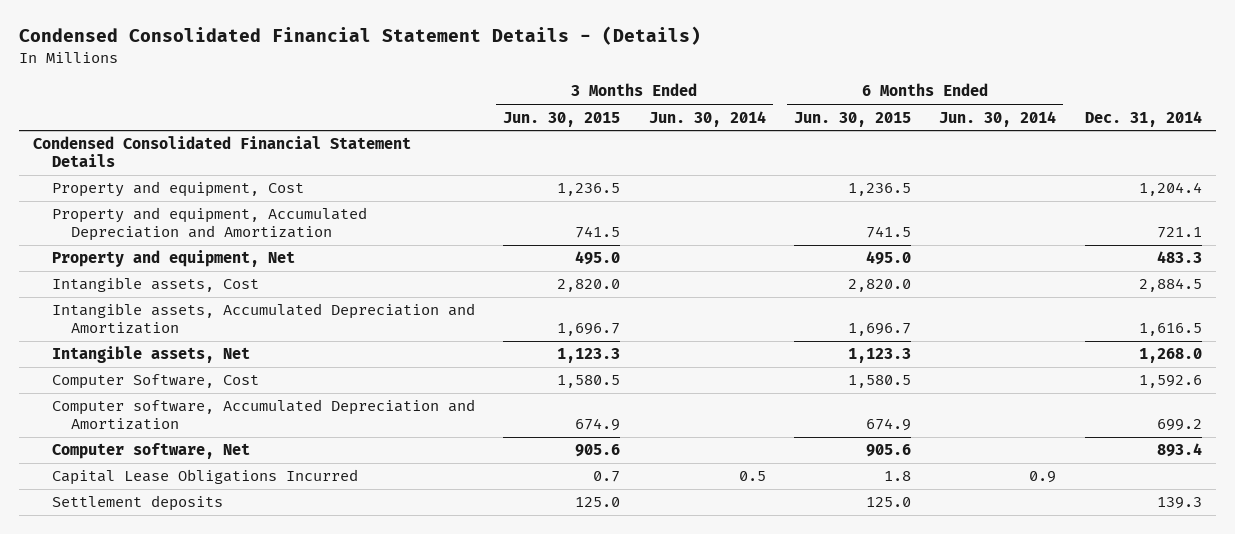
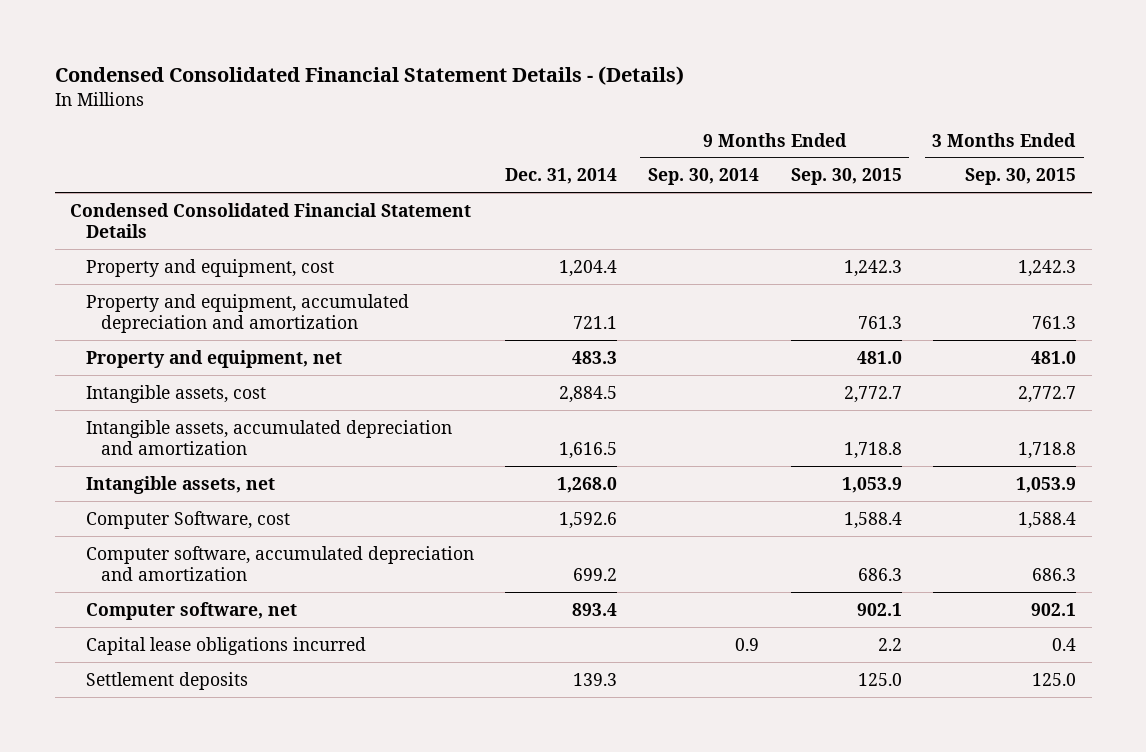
- | 3 Months Ended Jun. 30, 2015 | 3 Months Ended Jun. 30, 2014 | 6 Months Ended Jun. 30, 2015 | 6 Months Ended Jun. 30, 2014 | Dec. 31, 2014
+ | Dec. 31, 2014 | 9 Months Ended Sep. 30, 2014 | 9 Months Ended Sep. 30, 2015 | 3 Months Ended Sep. 30, 2015
- Property and equipment, Cost | 1,236.5 | | 1,236.5 | | 1,204.4
- Property and equipment, Accumulated Depreciation and Amortization | 741.5 | | 741.5 | | 721.1
- Property and equipment, Net | 495.0 | | 495.0 | | 483.3
- Intangible assets, Cost | 2,820.0 | | 2,820.0 | | 2,884.5
- Intangible assets, Accumulated Depreciation and Amortization | 1,696.7 | | 1,696.7 | | 1,616.5
- Intangible assets, Net | 1,123.3 | | 1,123.3 | | 1,268.0
- Computer Software, Cost | 1,580.5 | | 1,580.5 | | 1,592.6
- Computer software, Accumulated Depreciation and Amortization | 674.9 | | 674.9 | | 699.2
- Computer software, Net | 905.6 | | 905.6 | | 893.4
- Capital Lease Obligations Incurred | 0.7 | 0.5 | 1.8 | 0.9 |
+ Property and equipment, cost | 1,204.4 | | 1,242.3 | 1,242.3
+ Property and equipment, accumulated depreciation and amortization | 721.1 | | 761.3 | 761.3
+ Property and equipment, net | 483.3 | | 481.0 | 481.0
+ Intangible assets, cost | 2,884.5 | | 2,772.7 | 2,772.7
+ Intangible assets, accumulated depreciation and amortization | 1,616.5 | | 1,718.8 | 1,718.8
+ Intangible assets, net | 1,268.0 | | 1,053.9 | 1,053.9
+ Computer Software, cost | 1,592.6 | | 1,588.4 | 1,588.4
+ Computer software, accumulated depreciation and amortization | 699.2 | | 686.3 | 686.3
+ Computer software, net | 893.4 | | 902.1 | 902.1
+ Capital lease obligations incurred | | 0.9 | 2.2 | 0.4

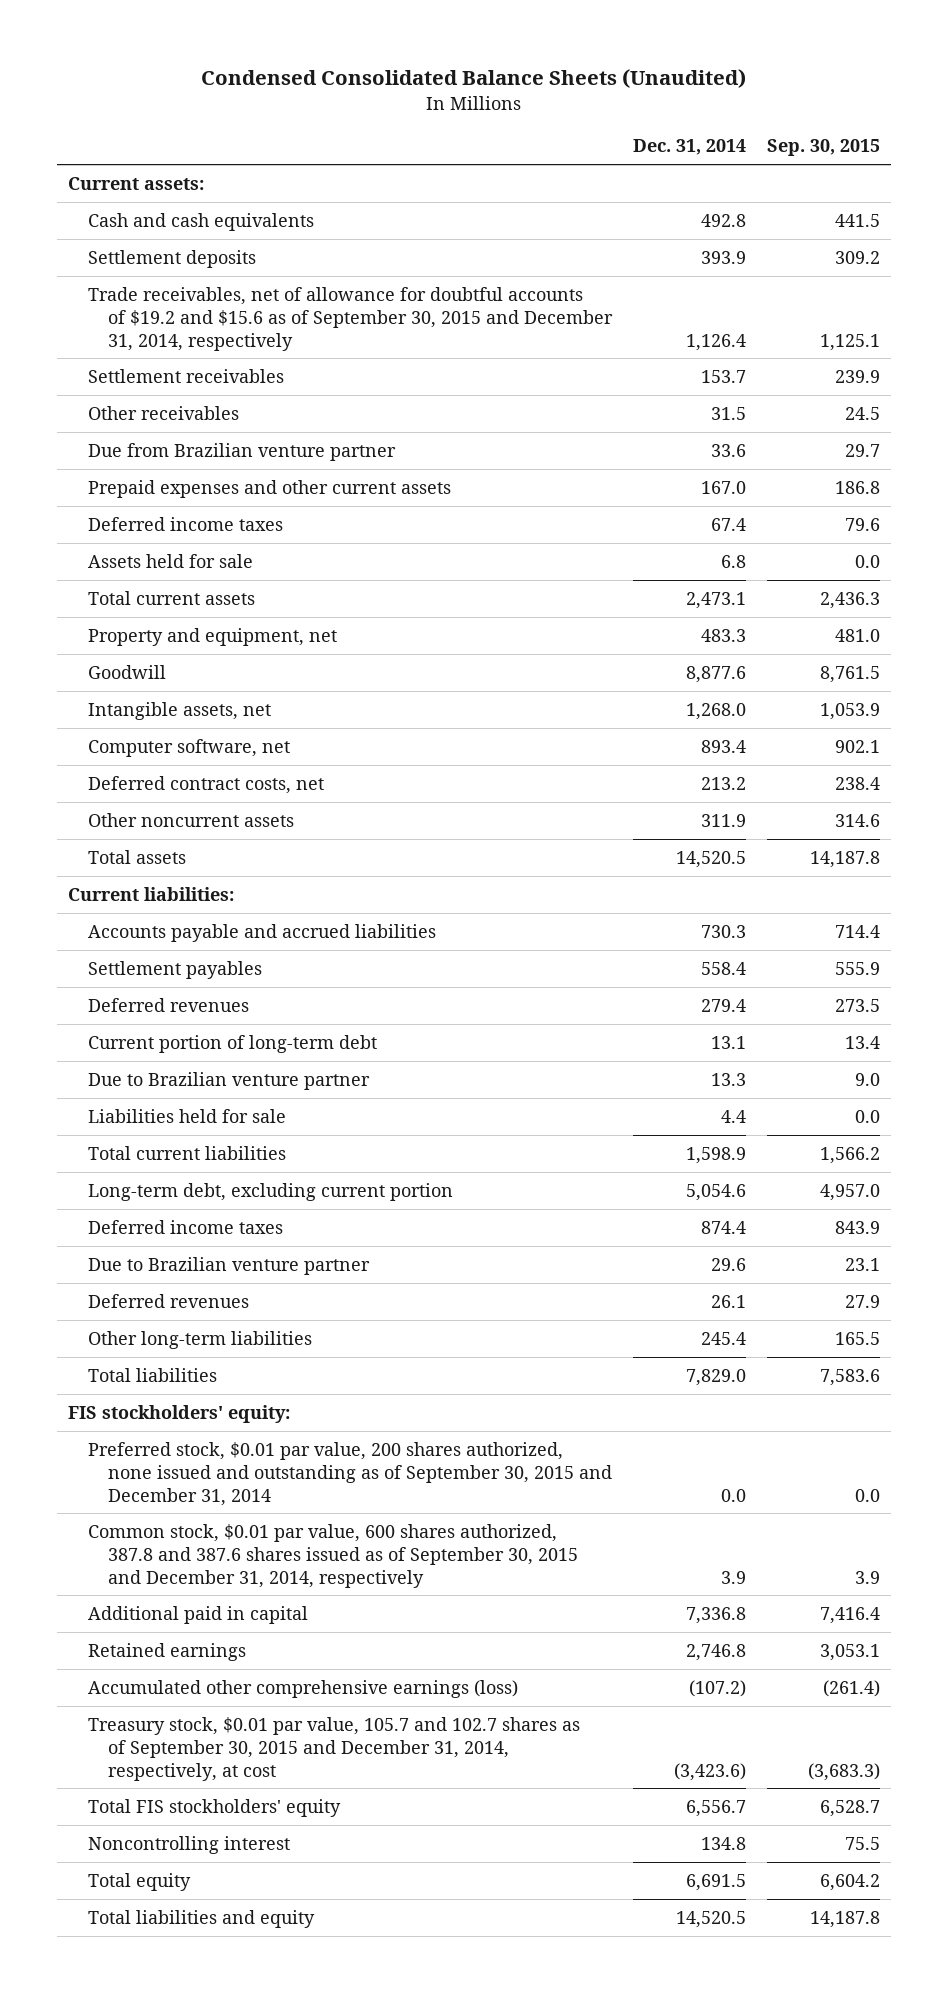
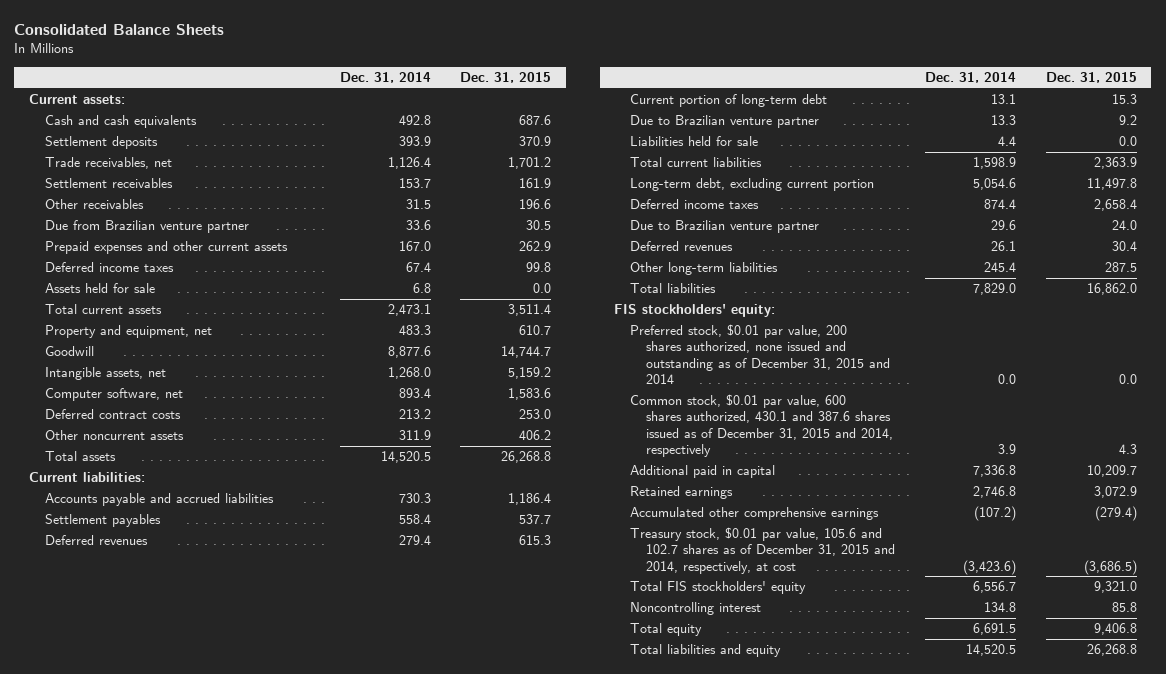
- Condensed Consolidated Balance Sheets (Unaudited)
+ Consolidated Balance Sheets
- | Dec. 31, 2014 | Sep. 30, 2015
+ | Dec. 31, 2014 | Dec. 31, 2015
- Trade receivables, net of allowance for doubtful accounts of $19.2 and $15.6 as of September 30, 2015 and December 31, 2014, respectively | 1,126.4 | 1,125.1
+ Trade receivables, net | 1,126.4 | 1,701.2
- Deferred contract costs, net | 213.2 | 238.4
+ Deferred contract costs | 213.2 | 253.0
- Preferred stock, $0.01 par value, 200 shares authorized, none issued and outstanding as of September 30, 2015 and December 31, 2014 | 0.0 | 0.0
- Common stock, $0.01 par value, 600 shares authorized, 387.8 and 387.6 shares issued as of September 30, 2015 and December 31, 2014, respectively | 3.9 | 3.9
+ Preferred stock, $0.01 par value, 200 shares authorized, none issued and outstanding as of December 31, 2015 and 2014 | 0.0 | 0.0
+ Common stock, $0.01 par value, 600 shares authorized, 430.1 and 387.6 shares issued as of December 31, 2015 and 2014, respectively | 3.9 | 4.3
- Accumulated other comprehensive earnings (loss) | (107.2) | (261.4)
- Treasury stock, $0.01 par value, 105.7 and 102.7 shares as of September 30, 2015 and December 31, 2014, respectively, at cost | (3,423.6) | (3,683.3)
+ Accumulated other comprehensive earnings | (107.2) | (279.4)
+ Treasury stock, $0.01 par value, 105.6 and 102.7 shares as of December 31, 2015 and 2014, respectively, at cost | (3,423.6) | (3,686.5)

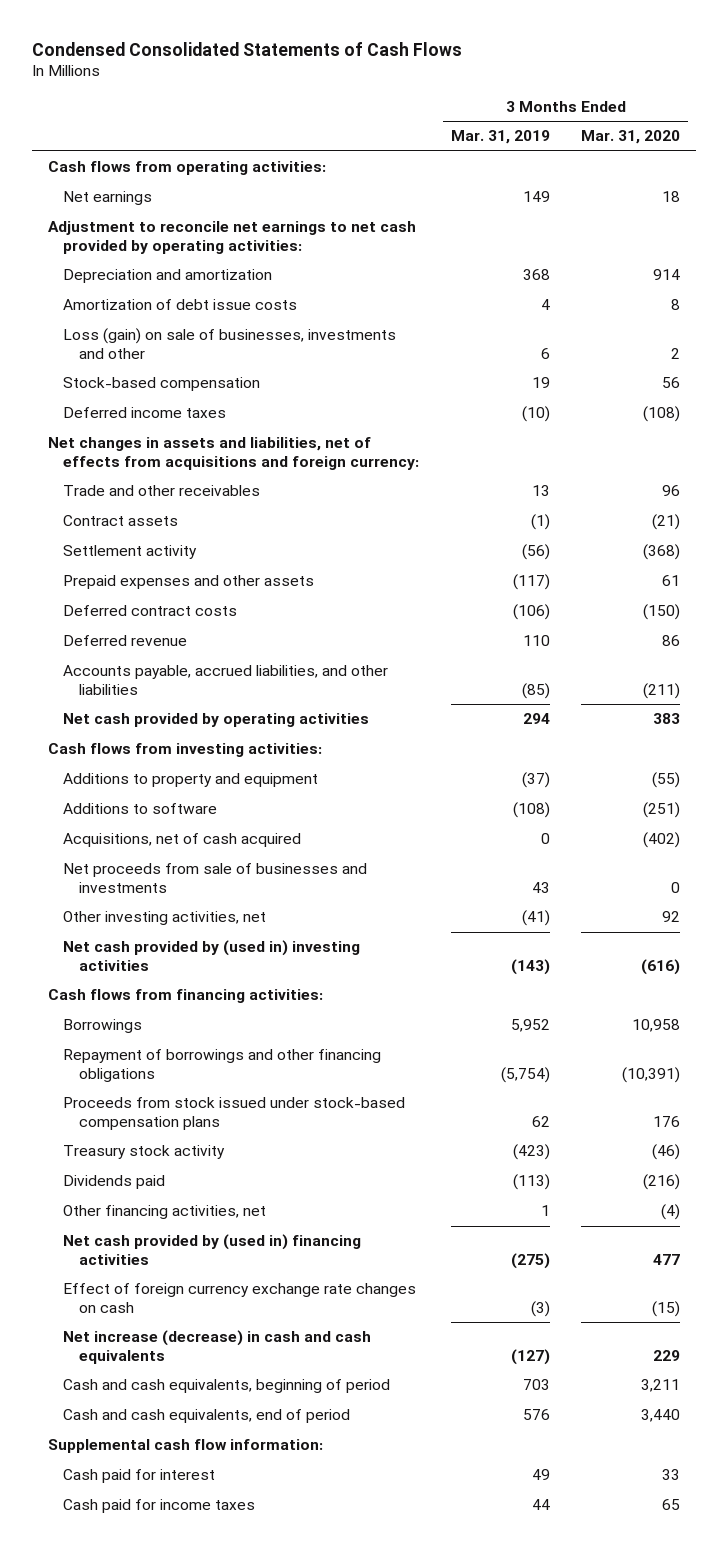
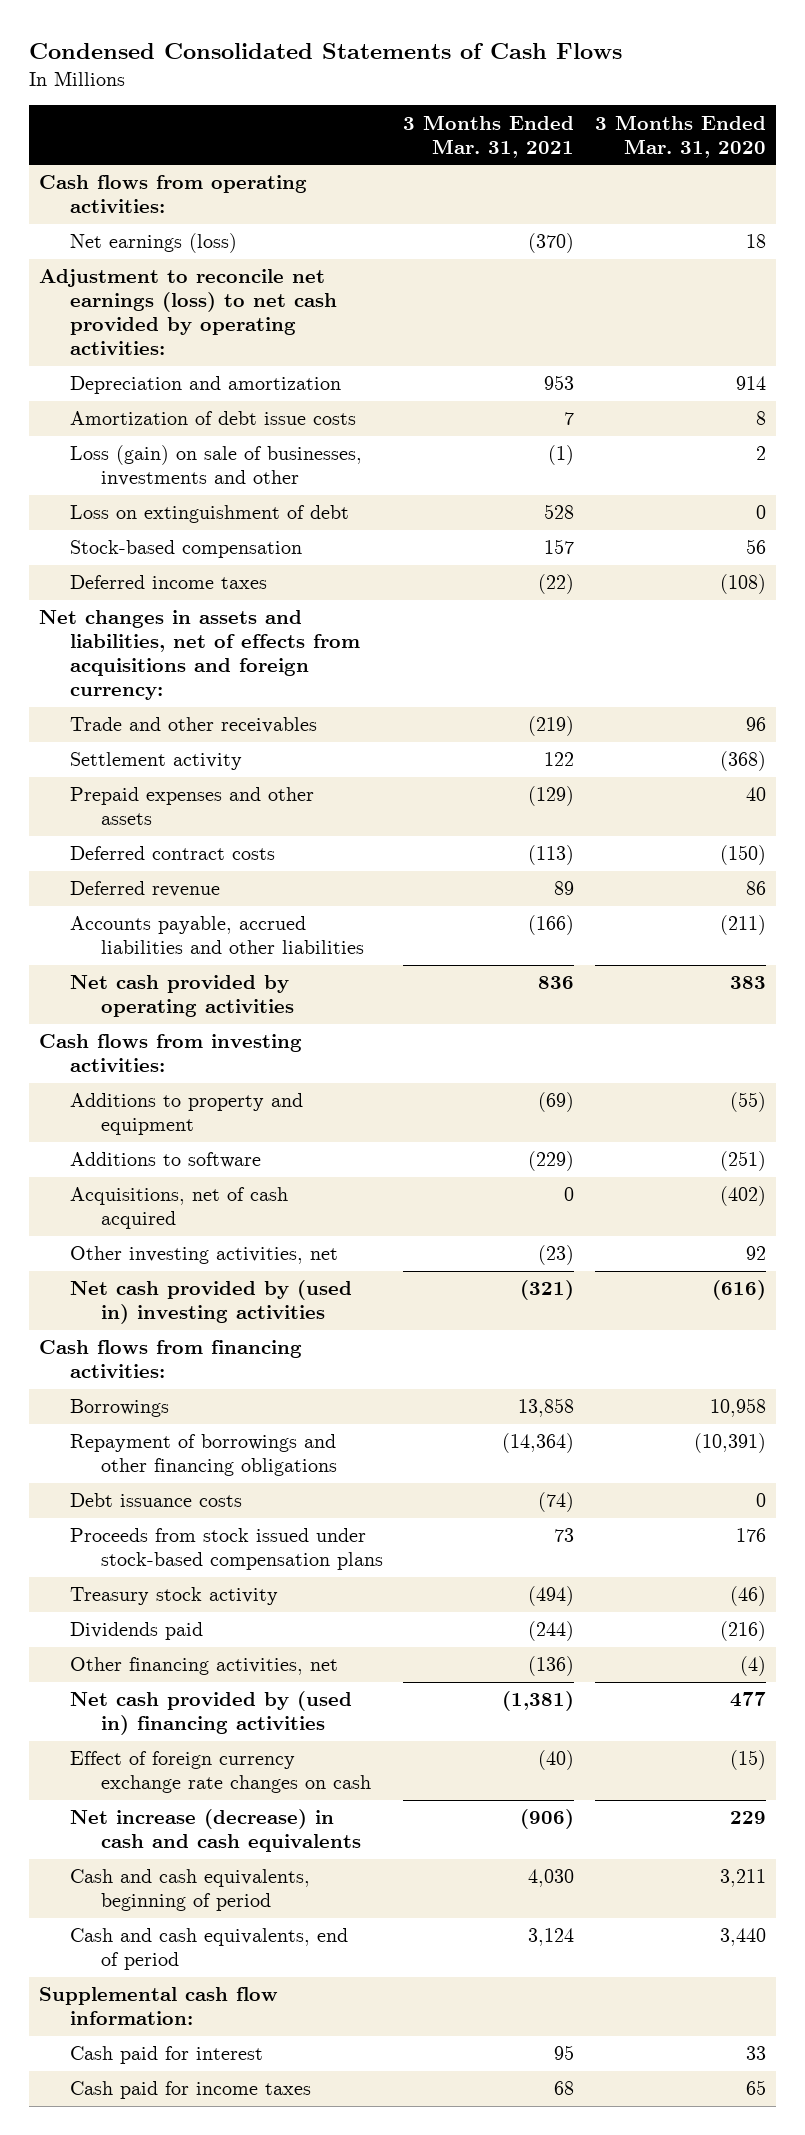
- | 3 Months Ended Mar. 31, 2019 | 3 Months Ended Mar. 31, 2020
+ | 3 Months Ended Mar. 31, 2021 | 3 Months Ended Mar. 31, 2020
- Net earnings | 149 | 18
- Adjustment to reconcile net earnings to net cash provided by operating activities:
+ Net earnings (loss) | (370) | 18
+ Adjustment to reconcile net earnings (loss) to net cash provided by operating activities:
+ Loss on extinguishment of debt | 528 | 0
- Contract assets | (1) | (21)
- Prepaid expenses and other assets | (117) | 61
+ Prepaid expenses and other assets | (129) | 40
- Accounts payable, accrued liabilities, and other liabilities | (85) | (211)
+ Accounts payable, accrued liabilities and other liabilities | (166) | (211)
- Net proceeds from sale of businesses and investments | 43 | 0
+ Debt issuance costs | (74) | 0

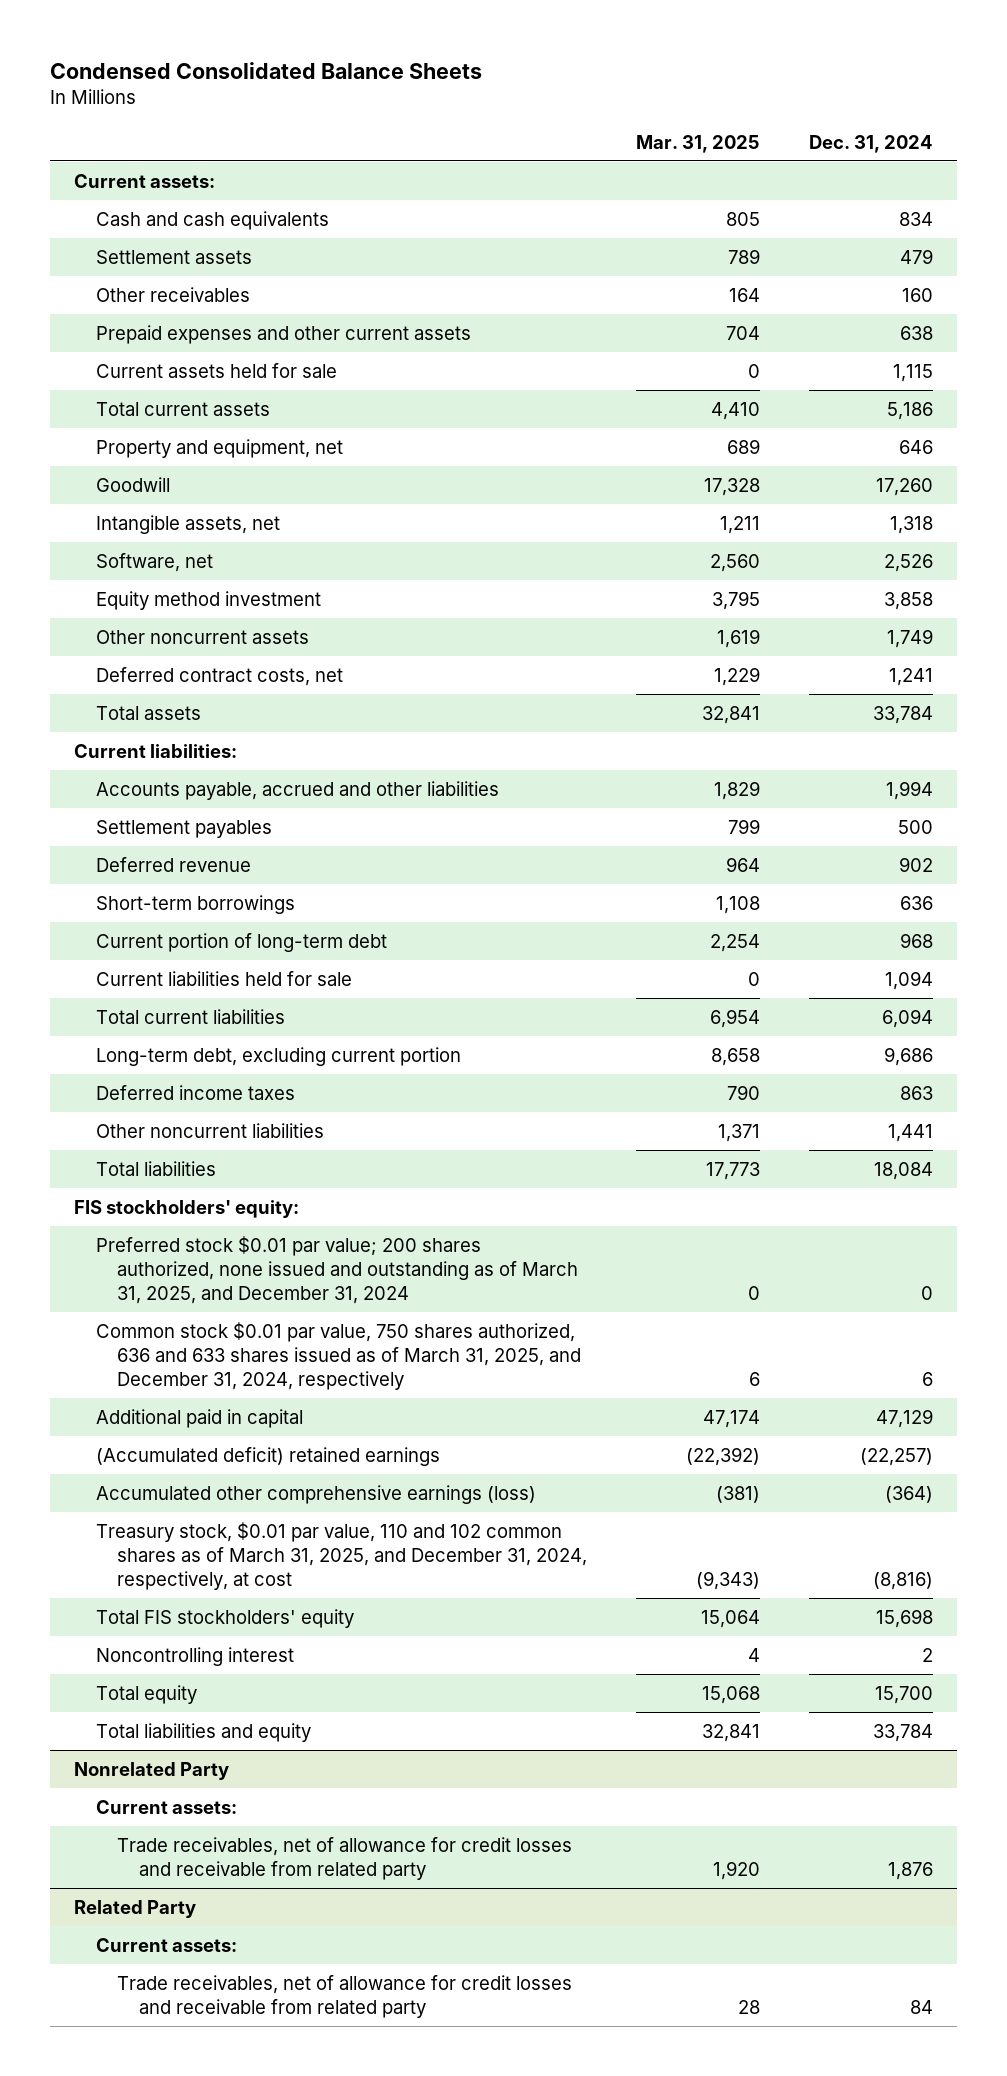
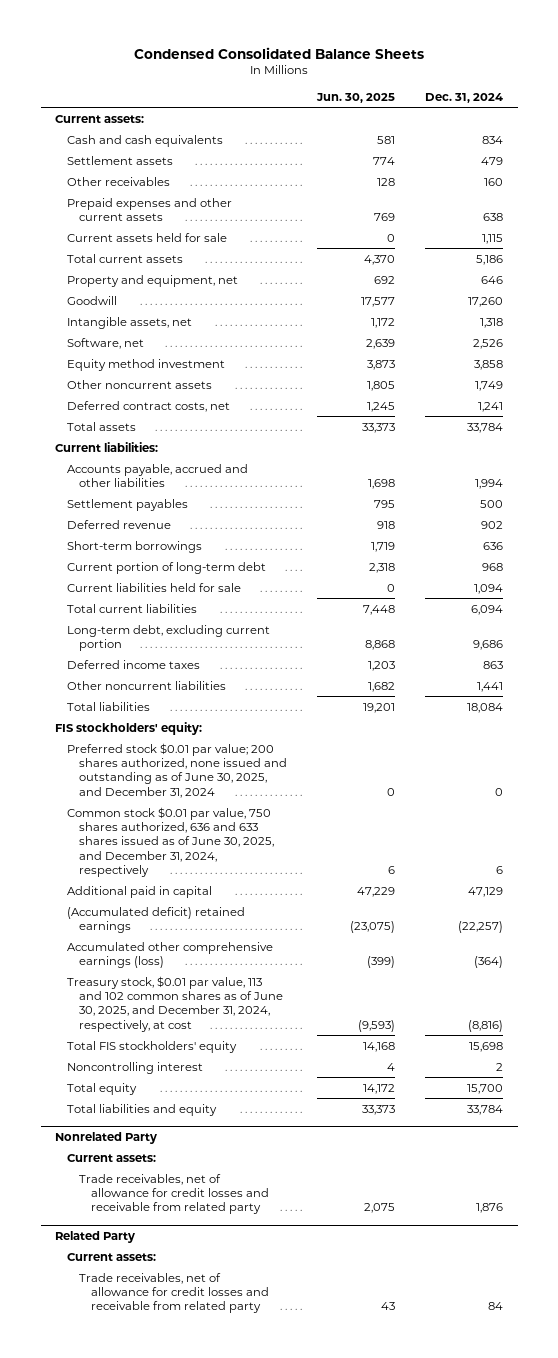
- | Mar. 31, 2025 | Dec. 31, 2024
+ | Jun. 30, 2025 | Dec. 31, 2024
- Preferred stock $0.01 par value; 200 shares authorized, none issued and outstanding as of March 31, 2025, and December 31, 2024 | 0 | 0
- Common stock $0.01 par value, 750 shares authorized, 636 and 633 shares issued as of March 31, 2025, and December 31, 2024, respectively | 6 | 6
+ Preferred stock $0.01 par value; 200 shares authorized, none issued and outstanding as of June 30, 2025, and December 31, 2024 | 0 | 0
+ Common stock $0.01 par value, 750 shares authorized, 636 and 633 shares issued as of June 30, 2025, and December 31, 2024, respectively | 6 | 6
- Treasury stock, $0.01 par value, 110 and 102 common shares as of March 31, 2025, and December 31, 2024, respectively, at cost | (9,343) | (8,816)
+ Treasury stock, $0.01 par value, 113 and 102 common shares as of June 30, 2025, and December 31, 2024, respectively, at cost | (9,593) | (8,816)

